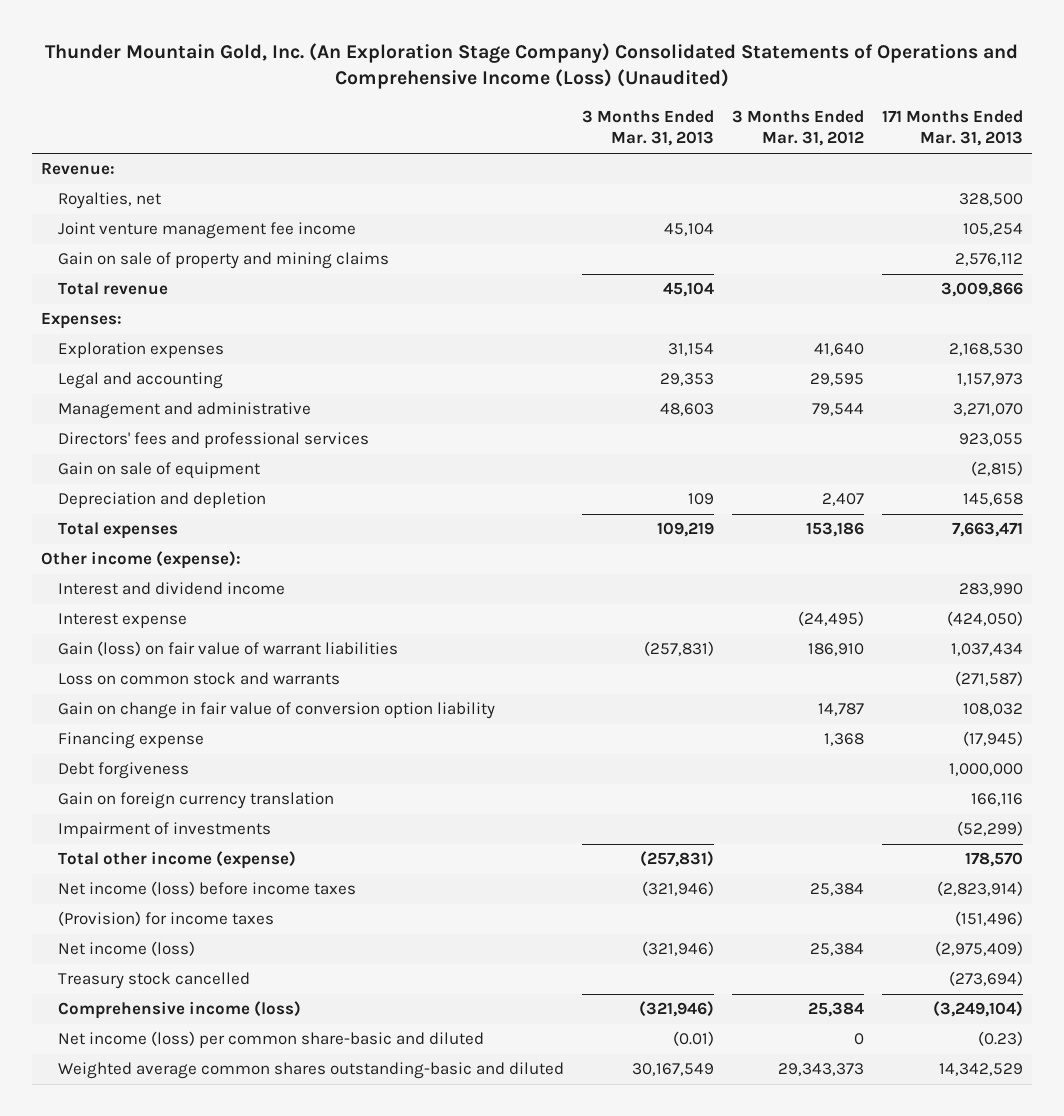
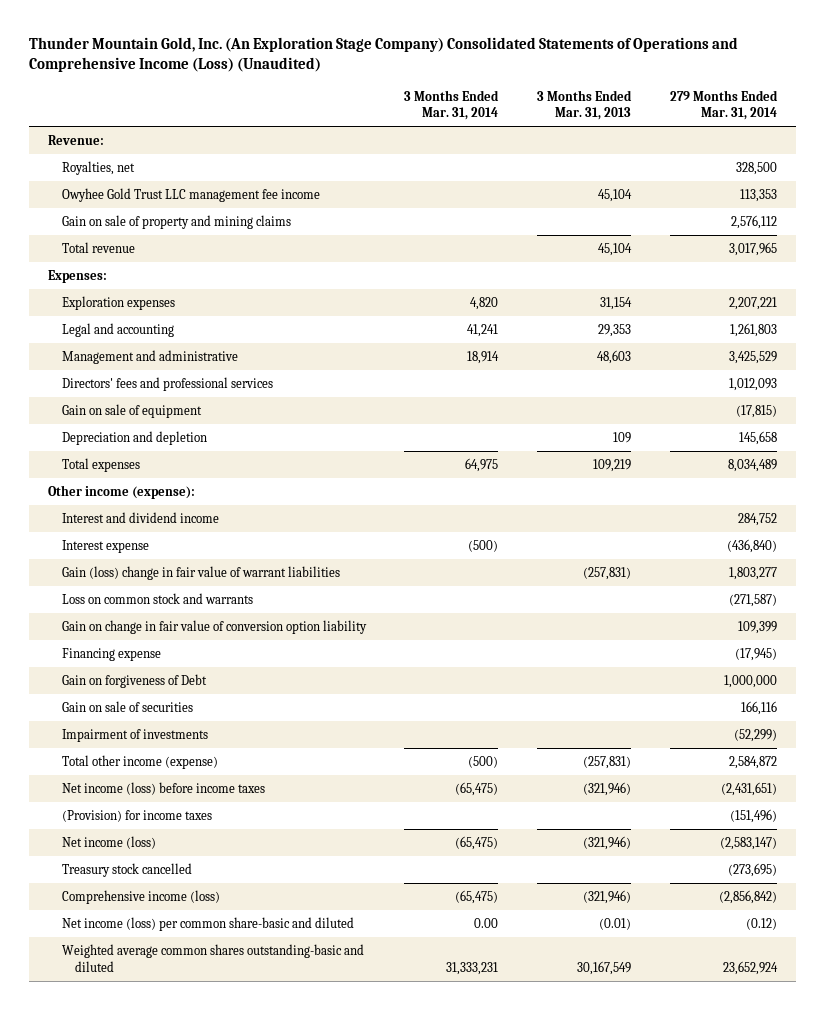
- | 3 Months Ended Mar. 31, 2013 | 3 Months Ended Mar. 31, 2012 | 171 Months Ended Mar. 31, 2013
+ | 3 Months Ended Mar. 31, 2014 | 3 Months Ended Mar. 31, 2013 | 279 Months Ended Mar. 31, 2014
- Joint venture management fee income | 45,104 | | 105,254
+ Owyhee Gold Trust LLC management fee income | | 45,104 | 113,353
- Gain (loss) on fair value of warrant liabilities | (257,831) | 186,910 | 1,037,434
+ Gain (loss) change in fair value of warrant liabilities | | (257,831) | 1,803,277
- Debt forgiveness | | | 1,000,000
- Gain on foreign currency translation | | | 166,116
+ Gain on forgiveness of Debt | | | 1,000,000
+ Gain on sale of securities | | | 166,116

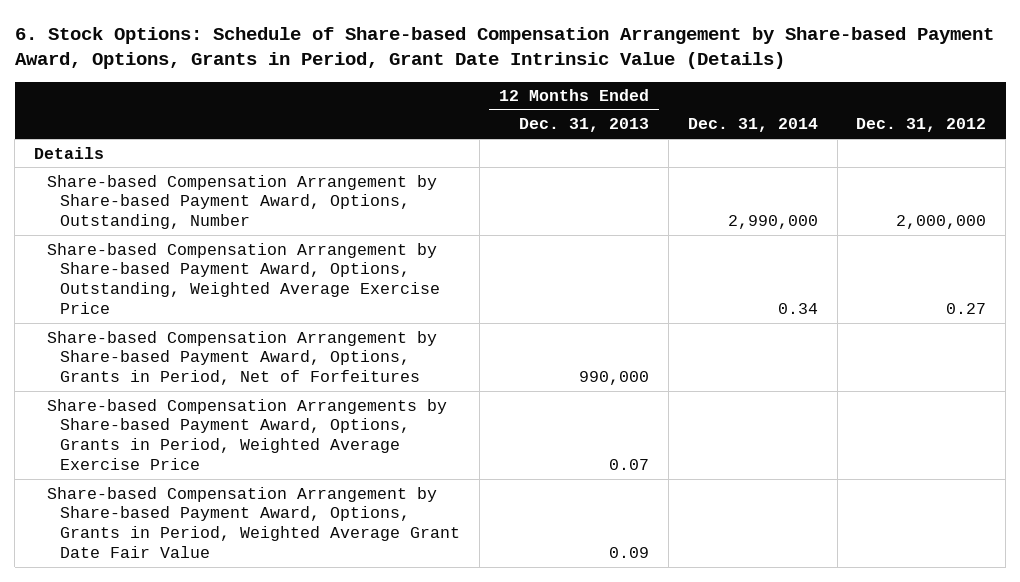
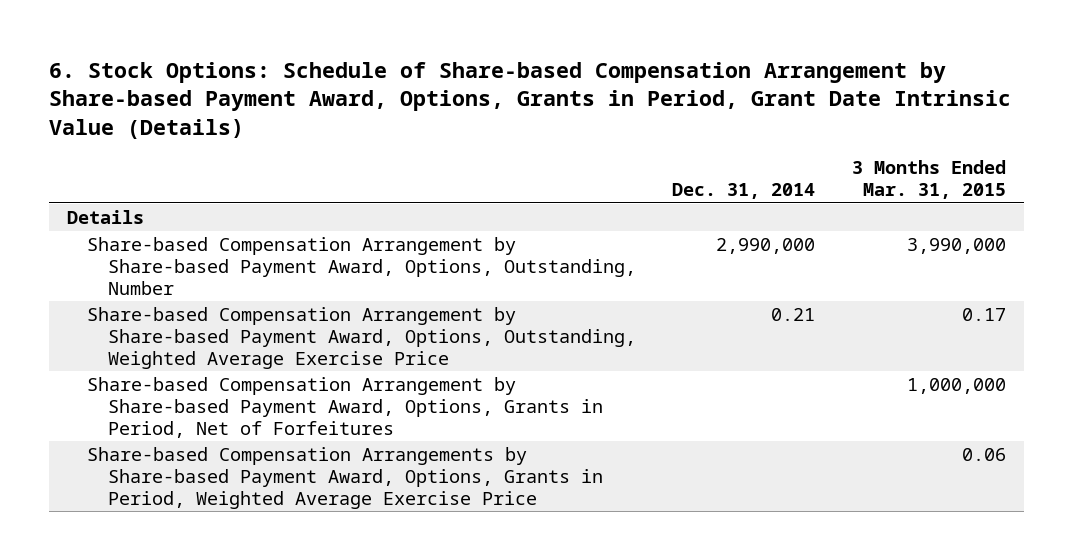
- | 12 Months Ended Dec. 31, 2013 | Dec. 31, 2014 | Dec. 31, 2012
+ | Dec. 31, 2014 | 3 Months Ended Mar. 31, 2015
- Share-based Compensation Arrangement by Share-based Payment Award, Options, Outstanding, Weighted Average Exercise Price | | 0.34 | 0.27
+ Share-based Compensation Arrangement by Share-based Payment Award, Options, Outstanding, Weighted Average Exercise Price | 0.21 | 0.17
- Share-based Compensation Arrangement by Share-based Payment Award, Options, Grants in Period, Weighted Average Grant Date Fair Value | 0.09 | |

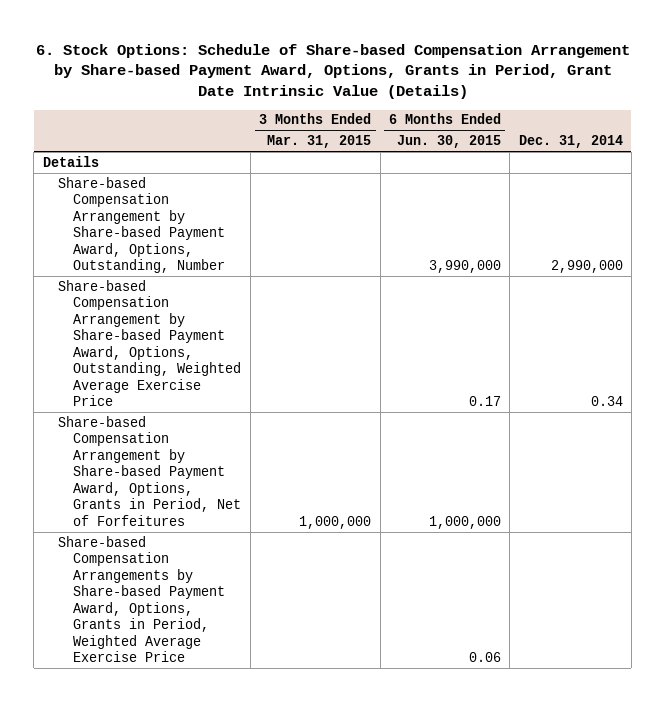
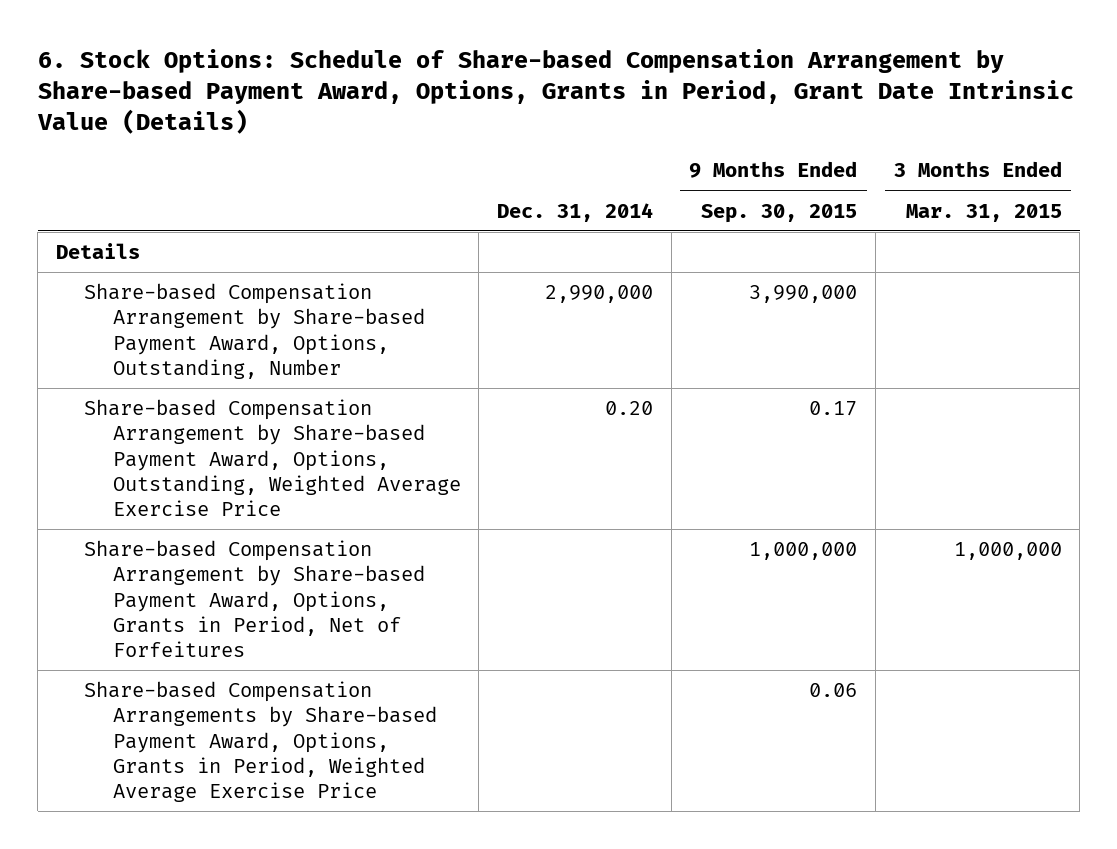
- | 3 Months Ended Mar. 31, 2015 | 6 Months Ended Jun. 30, 2015 | Dec. 31, 2014
+ | Dec. 31, 2014 | 9 Months Ended Sep. 30, 2015 | 3 Months Ended Mar. 31, 2015
- Share-based Compensation Arrangement by Share-based Payment Award, Options, Outstanding, Weighted Average Exercise Price | | 0.17 | 0.34
+ Share-based Compensation Arrangement by Share-based Payment Award, Options, Outstanding, Weighted Average Exercise Price | 0.20 | 0.17 |

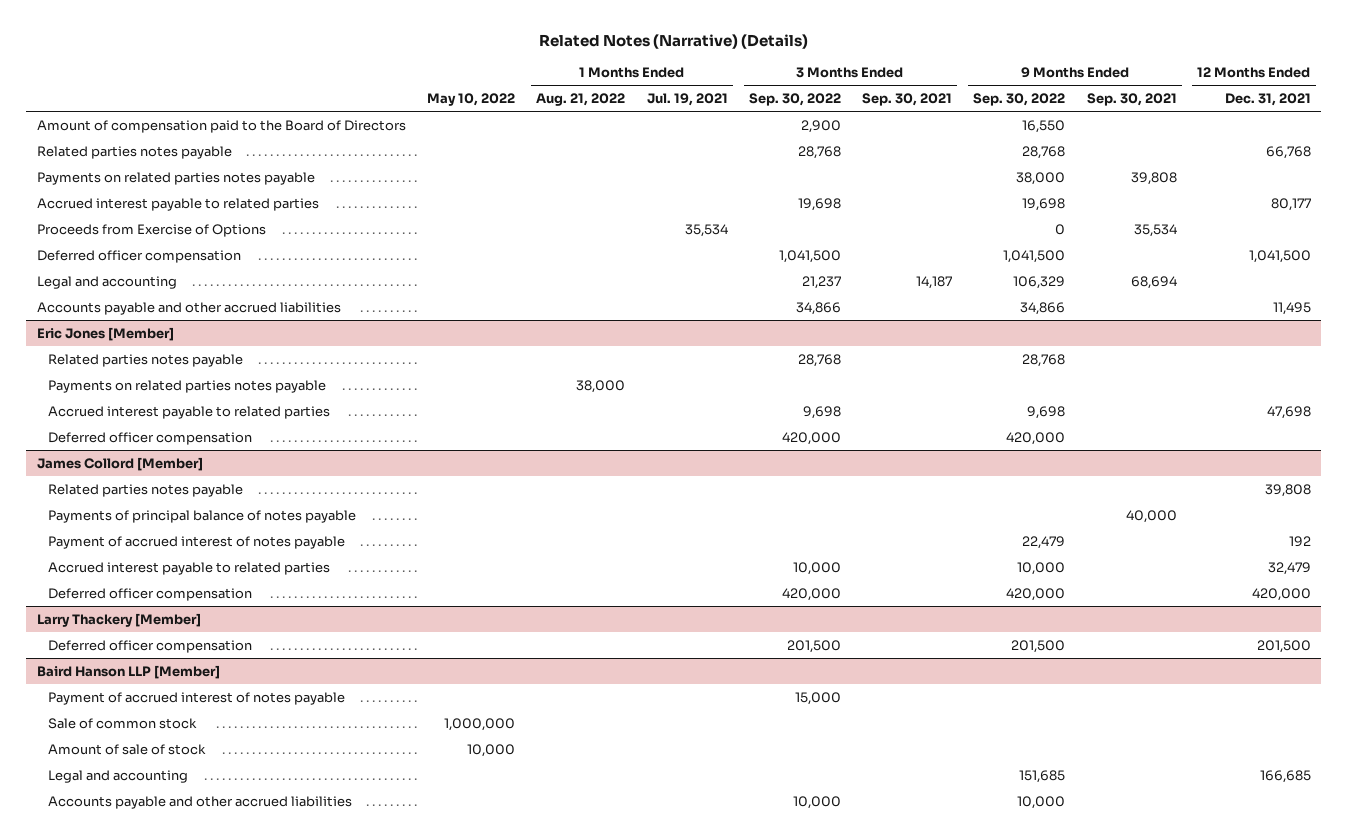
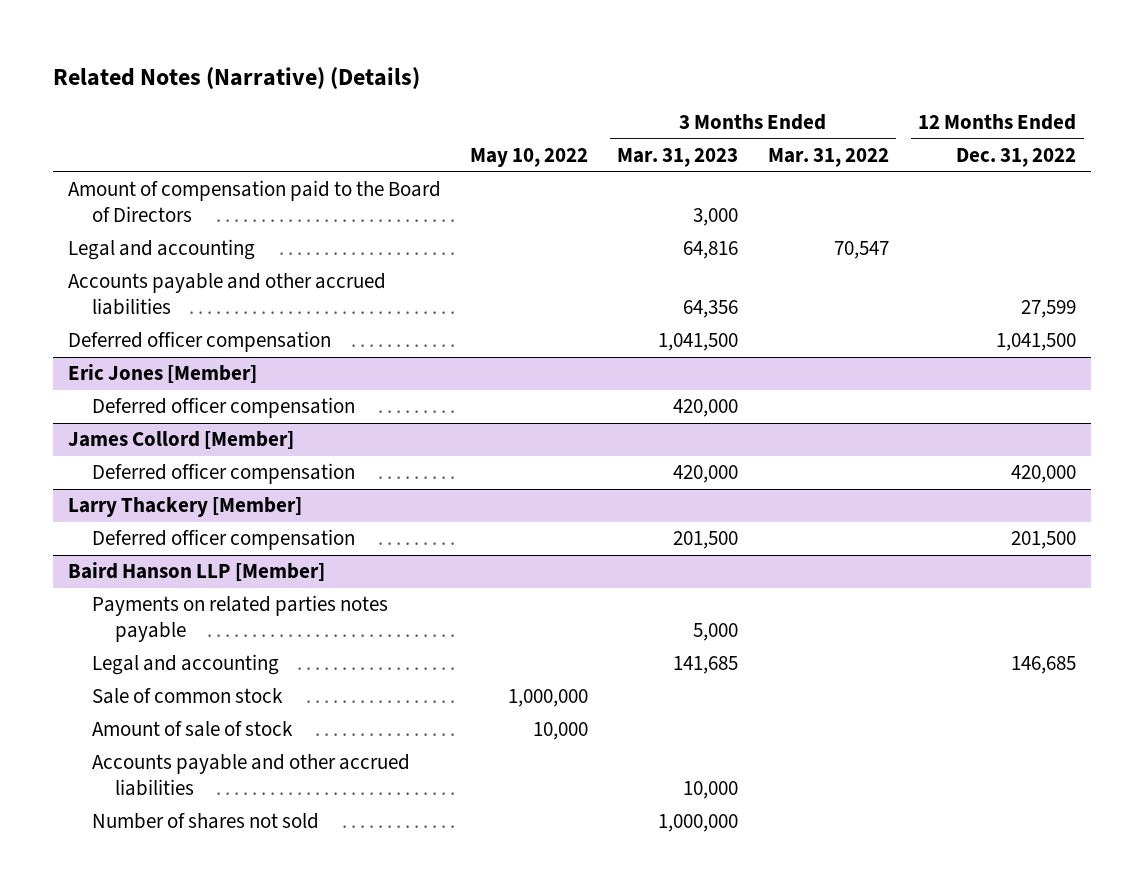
- | May 10, 2022 | 1 Months Ended Aug. 21, 2022 | 1 Months Ended Jul. 19, 2021 | 3 Months Ended Sep. 30, 2022 | 3 Months Ended Sep. 30, 2021 | 9 Months Ended Sep. 30, 2022 | 9 Months Ended Sep. 30, 2021 | 12 Months Ended Dec. 31, 2021
+ | May 10, 2022 | 3 Months Ended Mar. 31, 2023 | 3 Months Ended Mar. 31, 2022 | 12 Months Ended Dec. 31, 2022
- Related parties notes payable | | | | 28,768 | | 28,768 | | 66,768
- Payments on related parties notes payable | | | | | | 38,000 | 39,808 |
- Accrued interest payable to related parties | | | | 19,698 | | 19,698 | | 80,177
- Proceeds from Exercise of Options | | | 35,534 | | | 0 | 35,534 |
moved down: Deferred officer compensation | | 1,041,500 | | 1,041,500
@ Eric Jones [Member]
- Related parties notes payable | | | | 28,768 | | 28,768 | |
- Payments on related parties notes payable | | 38,000 | | | | | |
- Accrued interest payable to related parties | | | | 9,698 | | 9,698 | | 47,698
@ James Collord [Member]
- Related parties notes payable | | | | | | | | 39,808
- Payments of principal balance of notes payable | | | | | | | 40,000 |
- Payment of accrued interest of notes payable | | | | | | 22,479 | | 192
- Accrued interest payable to related parties | | | | 10,000 | | 10,000 | | 32,479
@ Baird Hanson LLP [Member]
- Payment of accrued interest of notes payable | | | | 15,000 | | | |
+ Payments on related parties notes payable | | 5,000 | |
moved up: Legal and accounting | | 141,685 | | 146,685
+ Number of shares not sold | | 1,000,000 | |

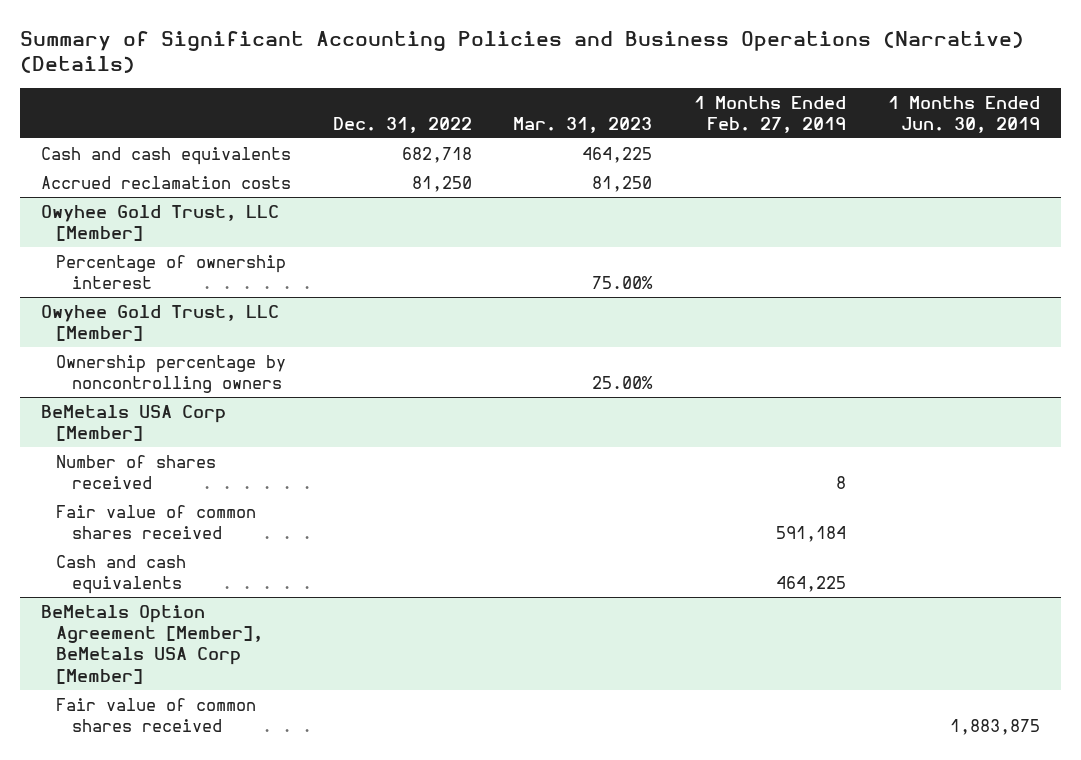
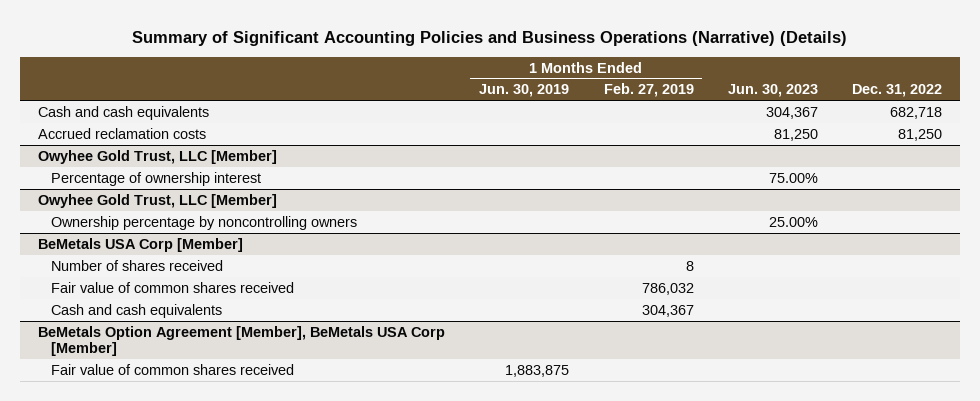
- | Dec. 31, 2022 | Mar. 31, 2023 | 1 Months Ended Feb. 27, 2019 | 1 Months Ended Jun. 30, 2019
+ | 1 Months Ended Jun. 30, 2019 | 1 Months Ended Feb. 27, 2019 | Jun. 30, 2023 | Dec. 31, 2022
@ BeMetals USA Corp [Member]
- Fair value of common shares received | | | 591,184 |
- Cash and cash equivalents | | | 464,225 |
+ Fair value of common shares received | | 786,032 | |
+ Cash and cash equivalents | | 304,367 | |

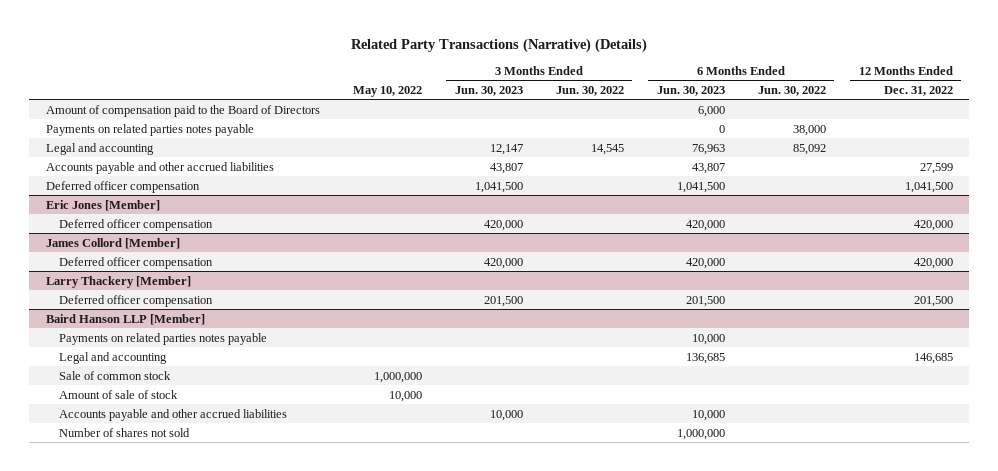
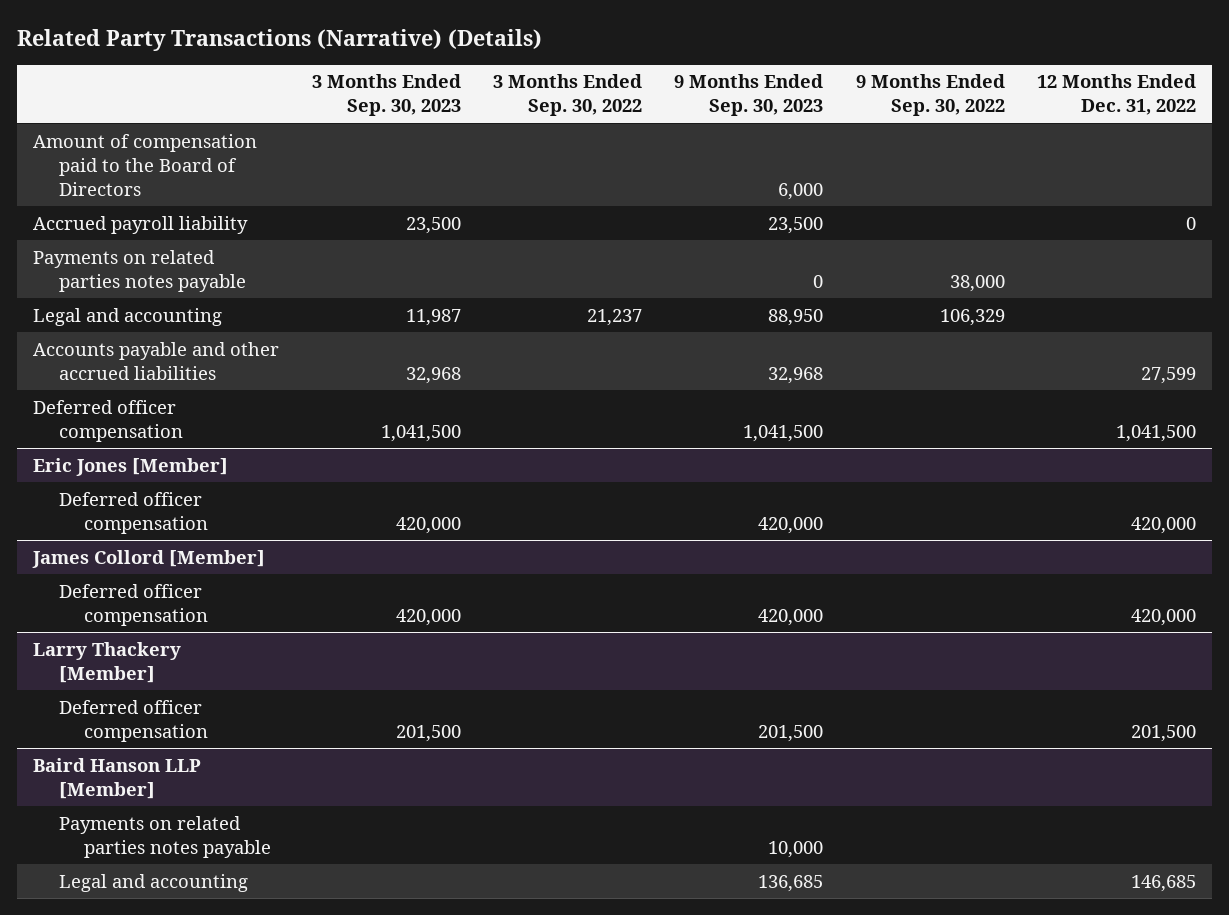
- | May 10, 2022 | 3 Months Ended Jun. 30, 2023 | 3 Months Ended Jun. 30, 2022 | 6 Months Ended Jun. 30, 2023 | 6 Months Ended Jun. 30, 2022 | 12 Months Ended Dec. 31, 2022
+ | 3 Months Ended Sep. 30, 2023 | 3 Months Ended Sep. 30, 2022 | 9 Months Ended Sep. 30, 2023 | 9 Months Ended Sep. 30, 2022 | 12 Months Ended Dec. 31, 2022
+ Accrued payroll liability | 23,500 | | 23,500 | | 0
@ Baird Hanson LLP [Member]
- Sale of common stock | 1,000,000 | | | | |
- Amount of sale of stock | 10,000 | | | | |
- Accounts payable and other accrued liabilities | | 10,000 | | 10,000 | |
- Number of shares not sold | | | | 1,000,000 | |

